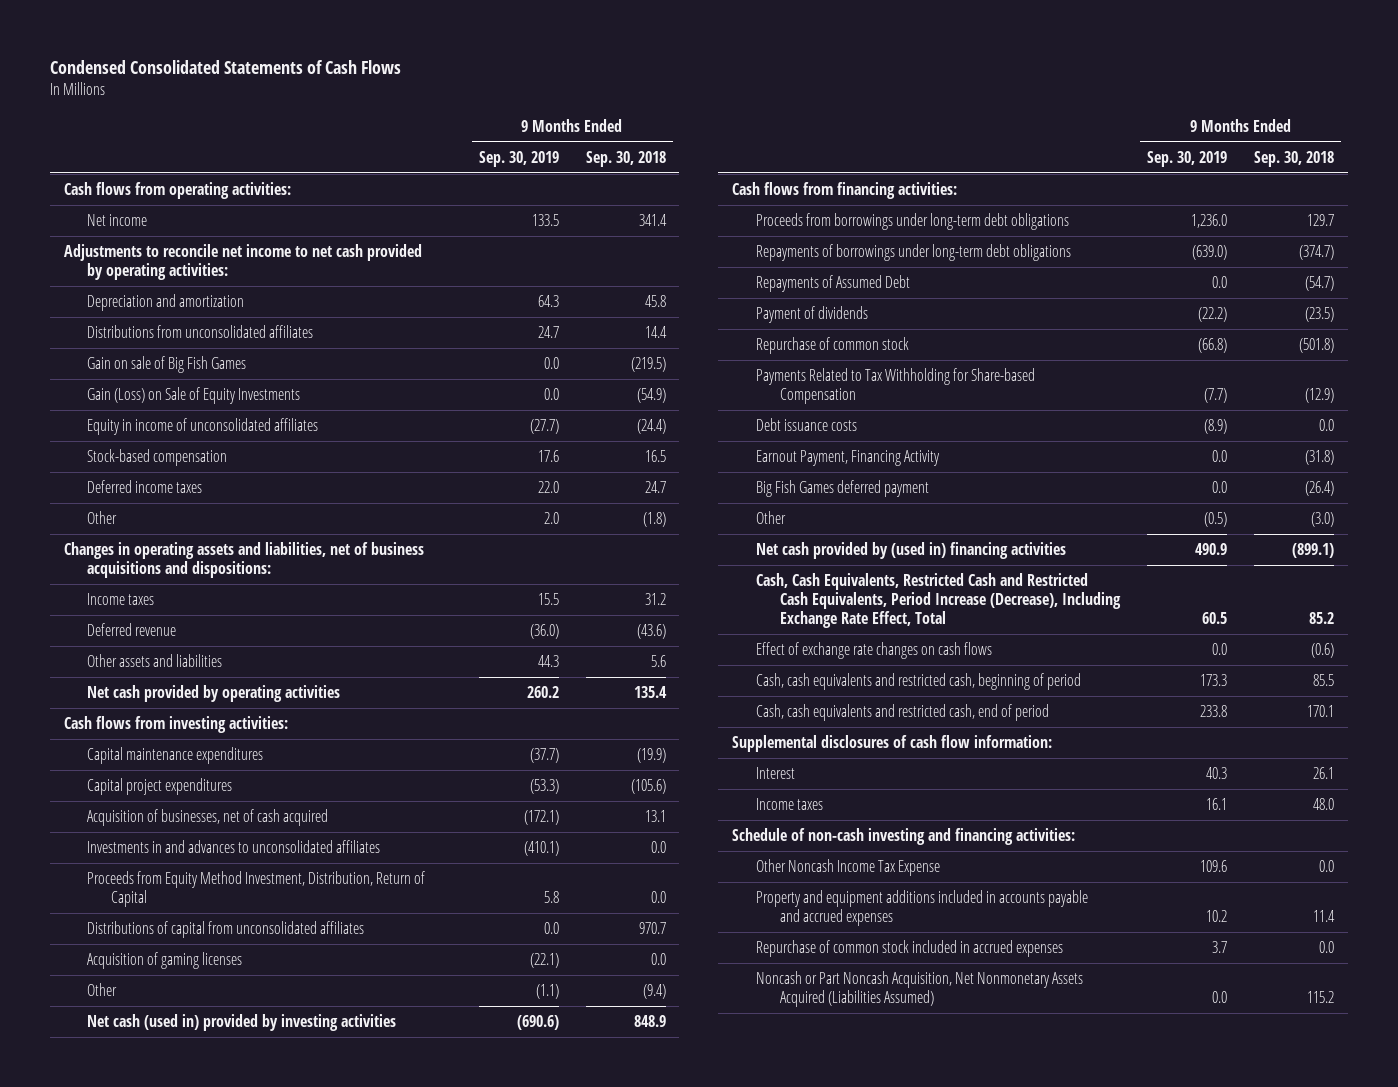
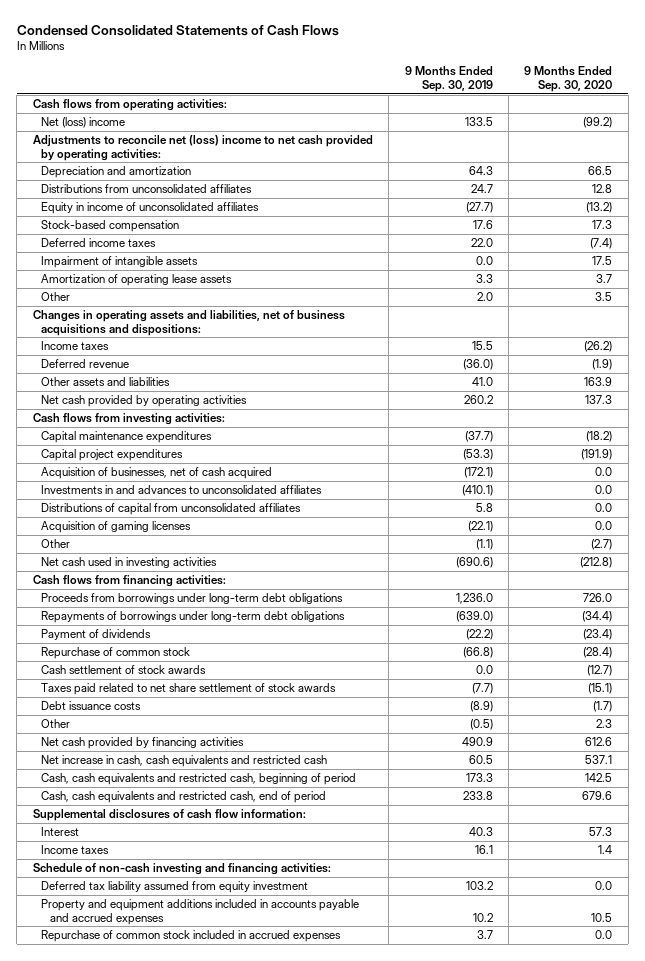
- | 9 Months Ended Sep. 30, 2019 | 9 Months Ended Sep. 30, 2018
+ | 9 Months Ended Sep. 30, 2019 | 9 Months Ended Sep. 30, 2020
- Net income | 133.5 | 341.4
- Adjustments to reconcile net income to net cash provided by operating activities:
+ Net (loss) income | 133.5 | (99.2)
+ Adjustments to reconcile net (loss) income to net cash provided by operating activities:
- Gain on sale of Big Fish Games | 0.0 | (219.5)
- Gain (Loss) on Sale of Equity Investments | 0.0 | (54.9)
+ Impairment of intangible assets | 0.0 | 17.5
+ Amortization of operating lease assets | 3.3 | 3.7
- Other assets and liabilities | 44.3 | 5.6
+ Other assets and liabilities | 41.0 | 163.9
- Proceeds from Equity Method Investment, Distribution, Return of Capital | 5.8 | 0.0
- Distributions of capital from unconsolidated affiliates | 0.0 | 970.7
+ Distributions of capital from unconsolidated affiliates | 5.8 | 0.0
- Net cash (used in) provided by investing activities | (690.6) | 848.9
+ Net cash used in investing activities | (690.6) | (212.8)
- Repayments of Assumed Debt | 0.0 | (54.7)
- Payments Related to Tax Withholding for Share-based Compensation | (7.7) | (12.9)
+ Cash settlement of stock awards | 0.0 | (12.7)
+ Taxes paid related to net share settlement of stock awards | (7.7) | (15.1)
- Earnout Payment, Financing Activity | 0.0 | (31.8)
- Big Fish Games deferred payment | 0.0 | (26.4)
- Net cash provided by (used in) financing activities | 490.9 | (899.1)
- Cash, Cash Equivalents, Restricted Cash and Restricted Cash Equivalents, Period Increase (Decrease), Including Exchange Rate Effect, Total | 60.5 | 85.2
- Effect of exchange rate changes on cash flows | 0.0 | (0.6)
+ Net cash provided by financing activities | 490.9 | 612.6
+ Net increase in cash, cash equivalents and restricted cash | 60.5 | 537.1
- Other Noncash Income Tax Expense | 109.6 | 0.0
+ Deferred tax liability assumed from equity investment | 103.2 | 0.0
- Noncash or Part Noncash Acquisition, Net Nonmonetary Assets Acquired (Liabilities Assumed) | 0.0 | 115.2

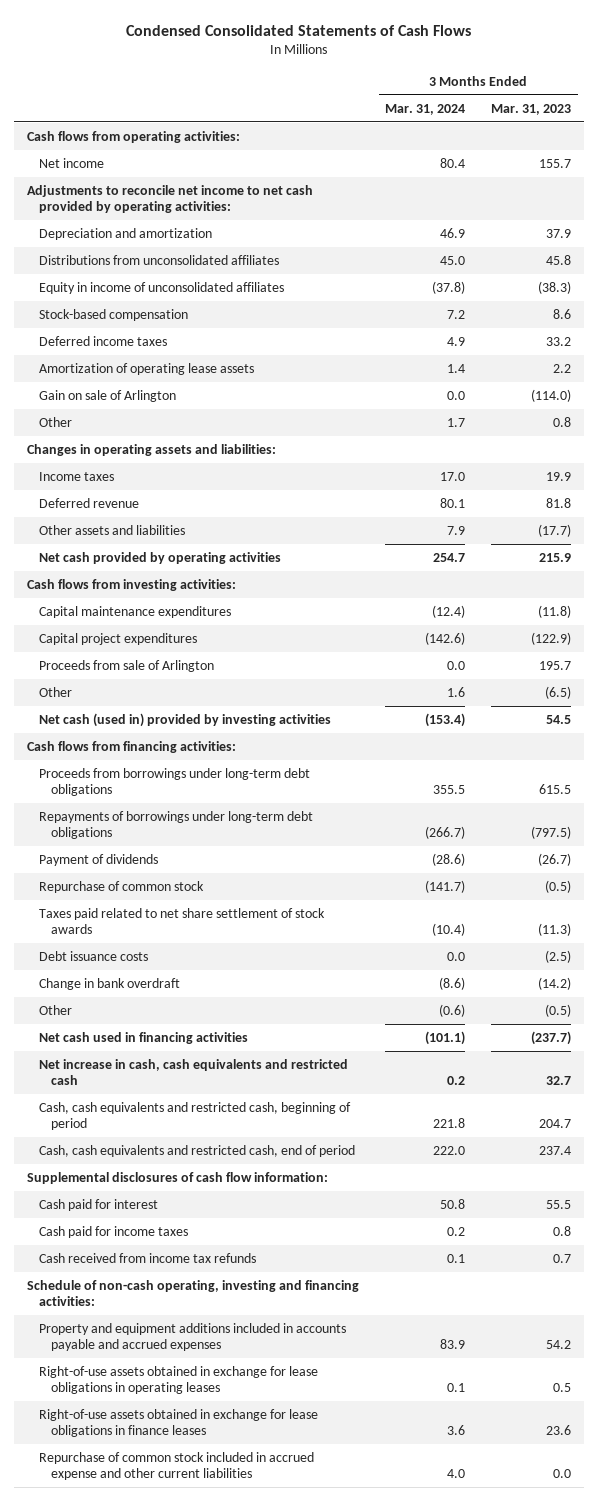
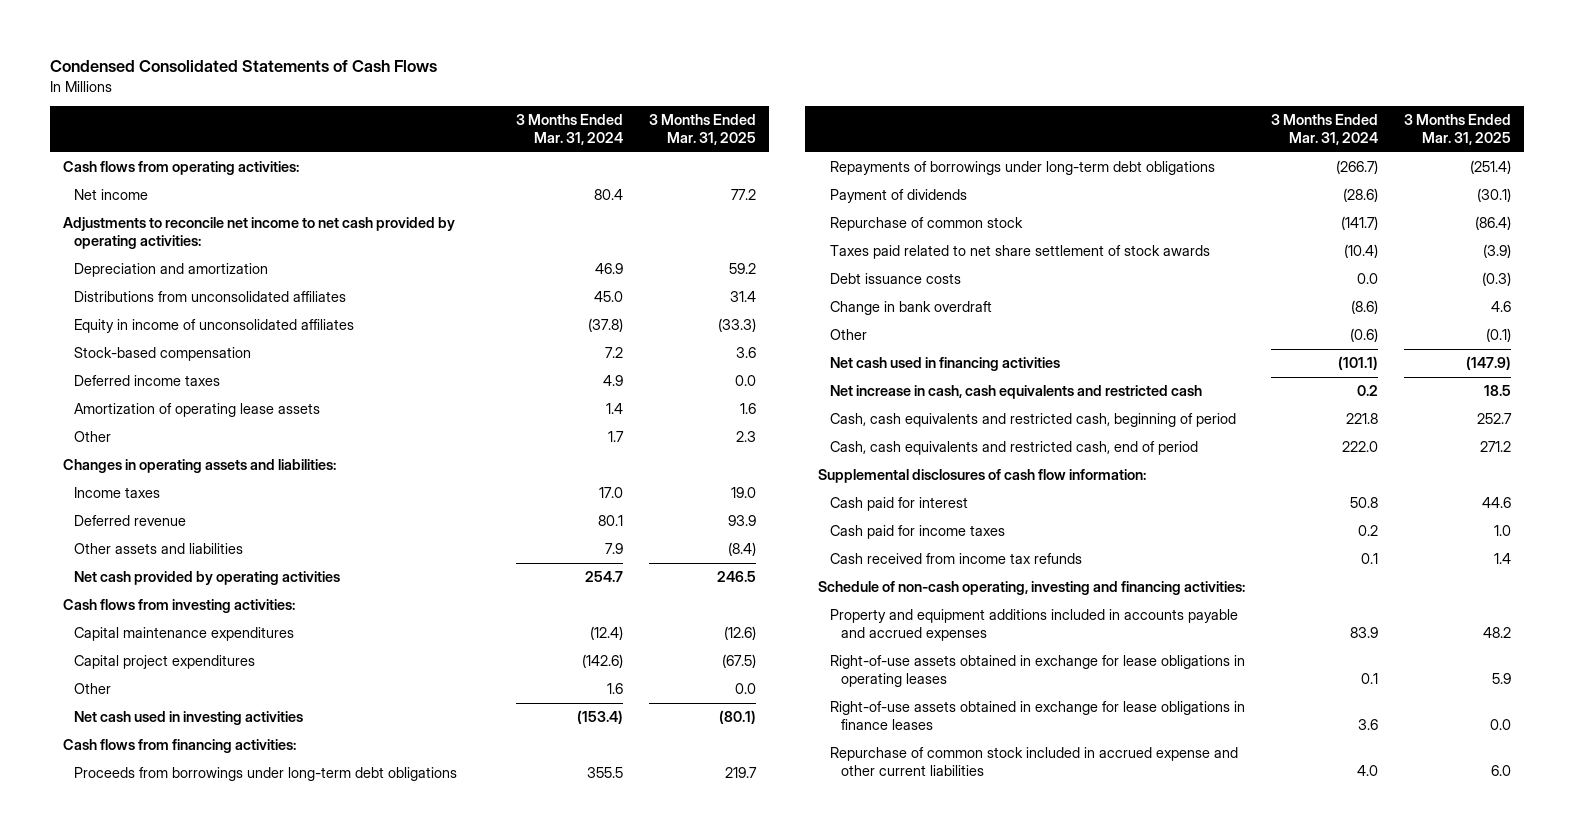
- | 3 Months Ended Mar. 31, 2024 | 3 Months Ended Mar. 31, 2023
+ | 3 Months Ended Mar. 31, 2024 | 3 Months Ended Mar. 31, 2025
- Gain on sale of Arlington | 0.0 | (114.0)
- Proceeds from sale of Arlington | 0.0 | 195.7
- Net cash (used in) provided by investing activities | (153.4) | 54.5
+ Net cash used in investing activities | (153.4) | (80.1)

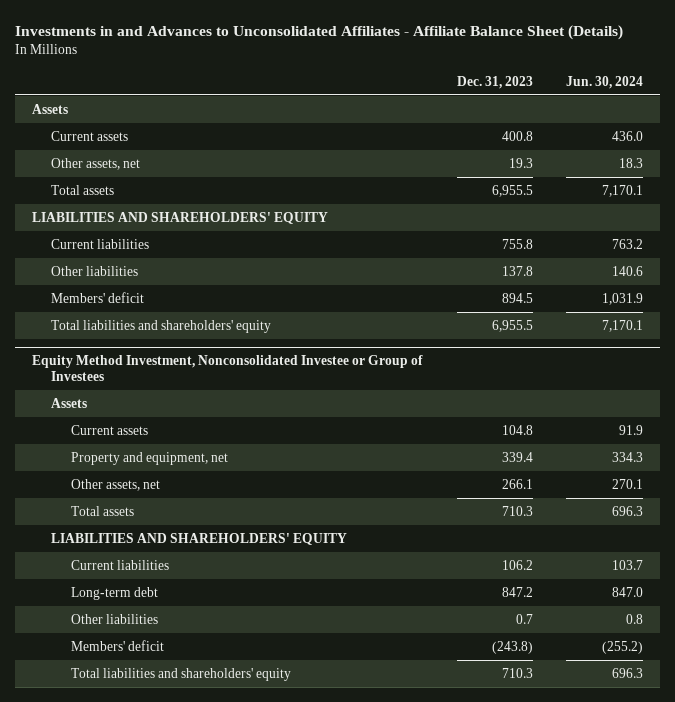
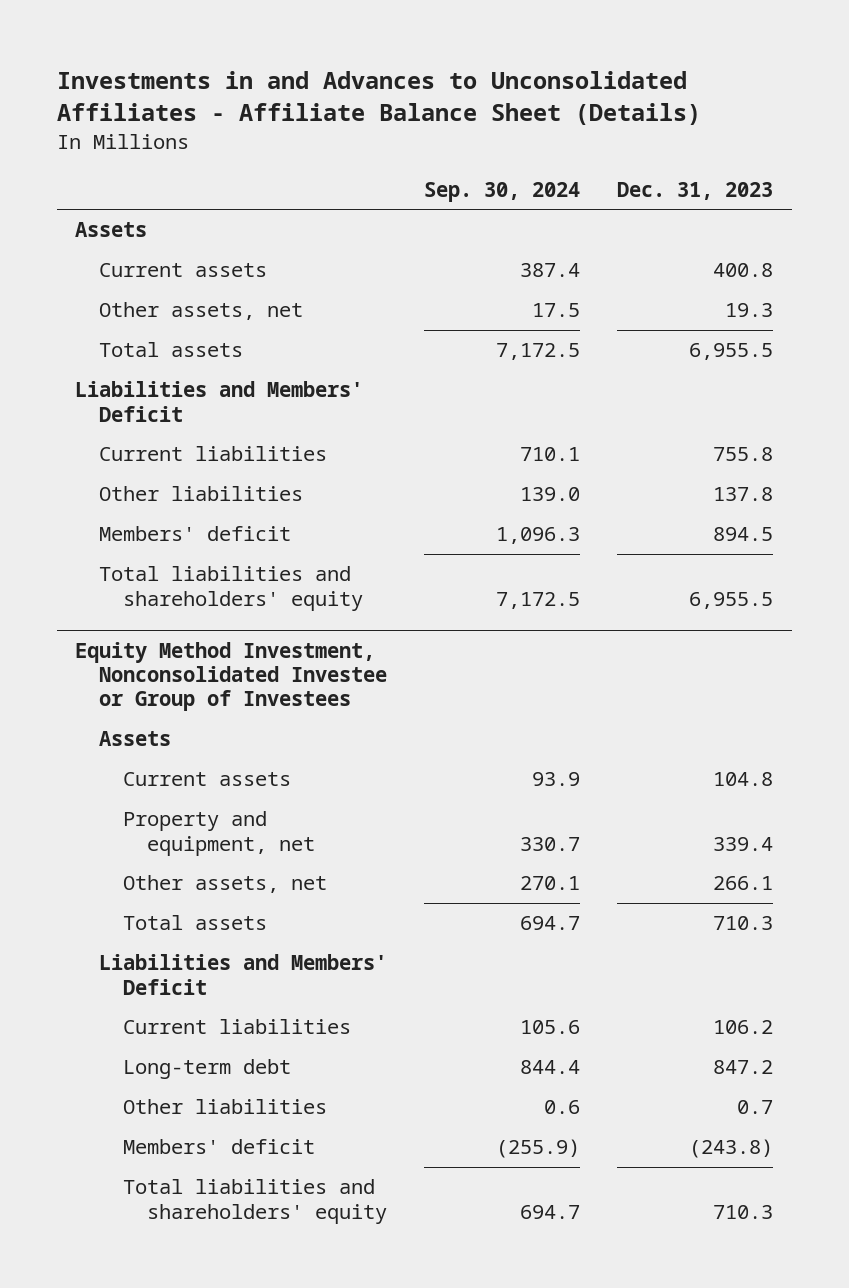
- | Dec. 31, 2023 | Jun. 30, 2024
+ | Sep. 30, 2024 | Dec. 31, 2023
- LIABILITIES AND SHAREHOLDERS' EQUITY
+ Liabilities and Members' Deficit
@ Equity Method Investment, Nonconsolidated Investee or Group of Investees
- LIABILITIES AND SHAREHOLDERS' EQUITY
+ Liabilities and Members' Deficit

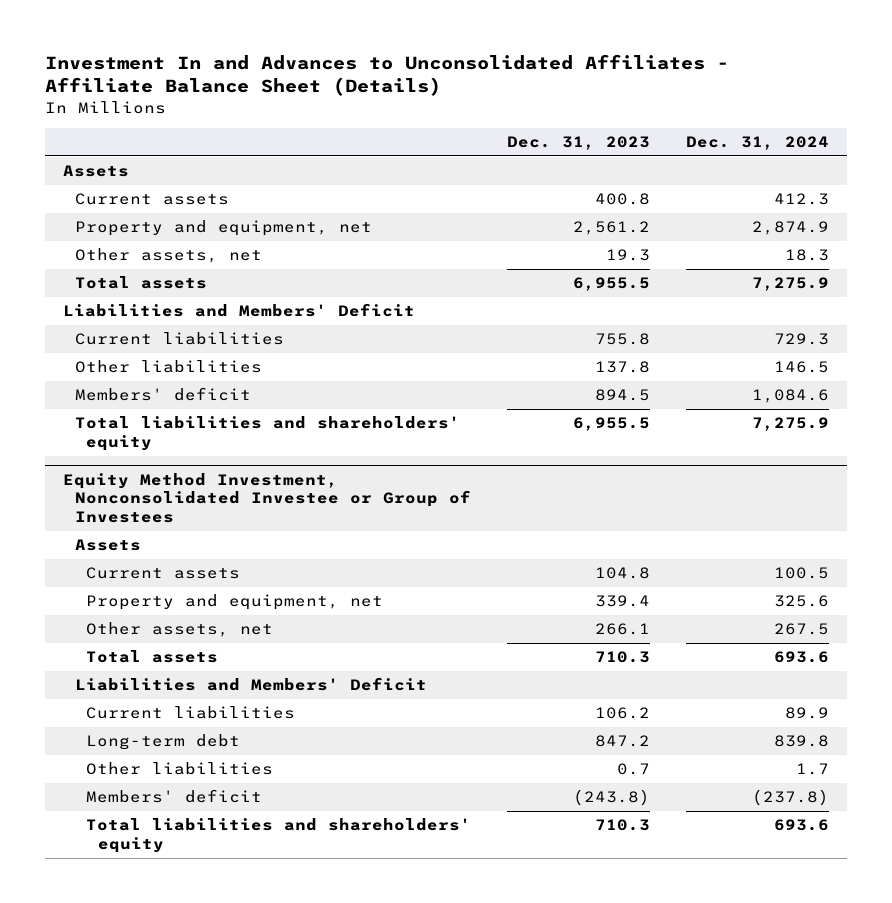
- Investments in and Advances to Unconsolidated Affiliates - Affiliate Balance Sheet (Details)
+ Investment In and Advances to Unconsolidated Affiliates - Affiliate Balance Sheet (Details)
- | Sep. 30, 2024 | Dec. 31, 2023
+ | Dec. 31, 2023 | Dec. 31, 2024
+ Property and equipment, net | 2,561.2 | 2,874.9

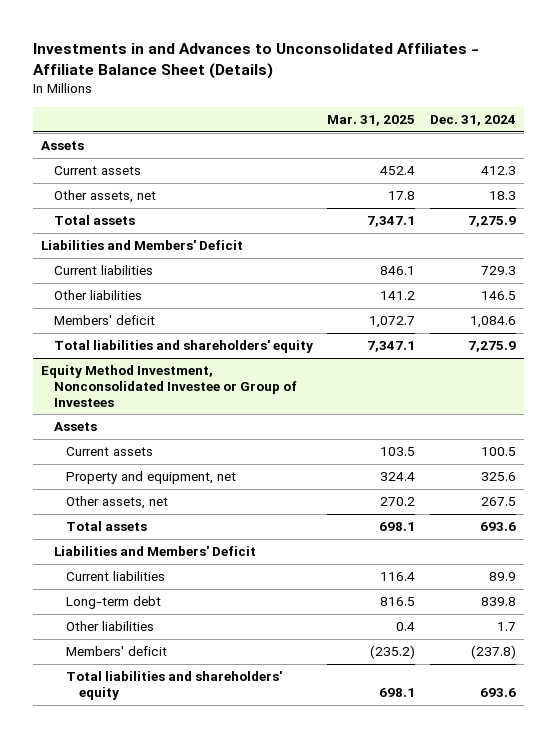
- Investment In and Advances to Unconsolidated Affiliates - Affiliate Balance Sheet (Details)
+ Investments in and Advances to Unconsolidated Affiliates - Affiliate Balance Sheet (Details)
- | Dec. 31, 2023 | Dec. 31, 2024
+ | Mar. 31, 2025 | Dec. 31, 2024
- Property and equipment, net | 2,561.2 | 2,874.9

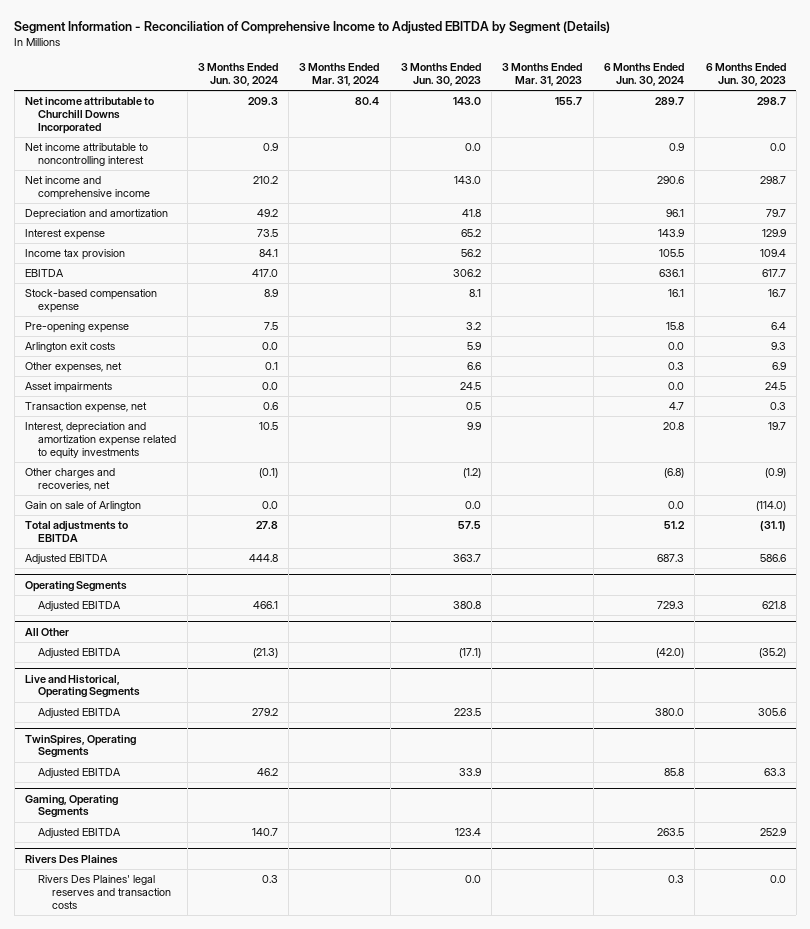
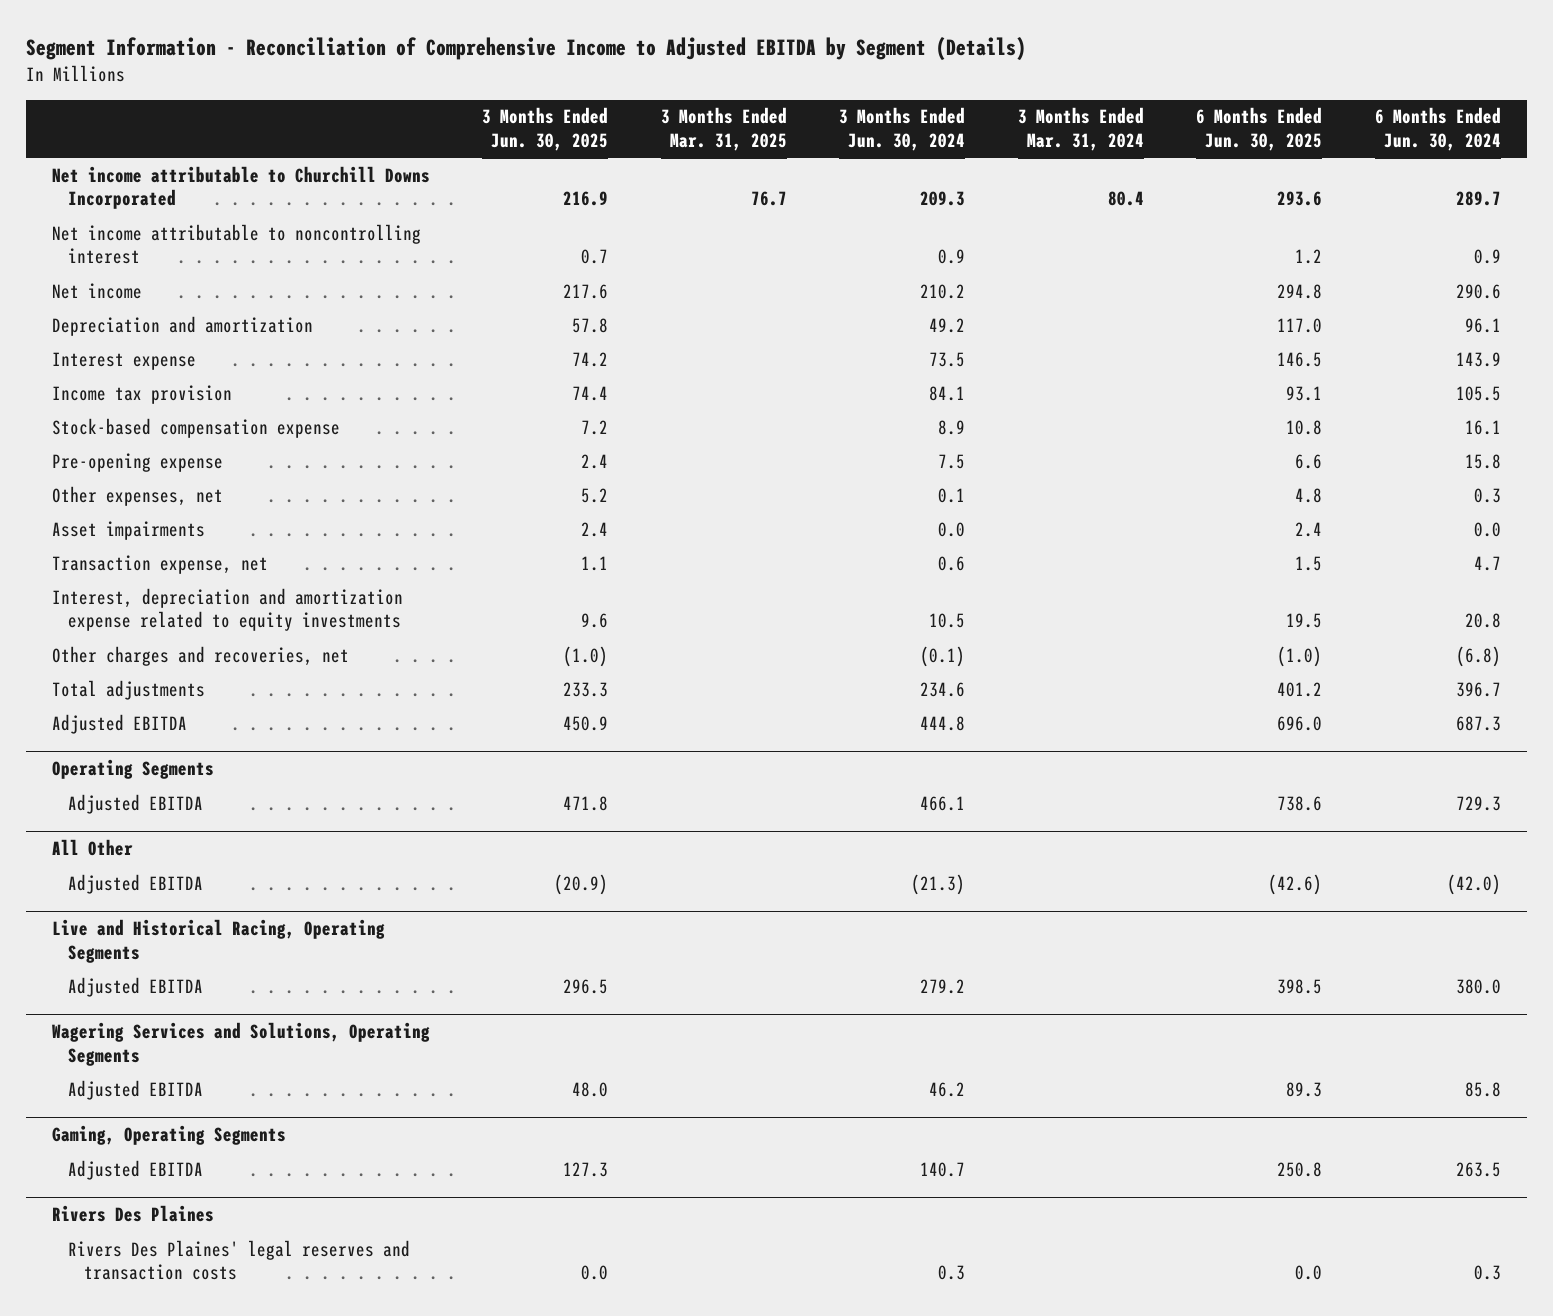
- | 3 Months Ended Jun. 30, 2024 | 3 Months Ended Mar. 31, 2024 | 3 Months Ended Jun. 30, 2023 | 3 Months Ended Mar. 31, 2023 | 6 Months Ended Jun. 30, 2024 | 6 Months Ended Jun. 30, 2023
+ | 3 Months Ended Jun. 30, 2025 | 3 Months Ended Mar. 31, 2025 | 3 Months Ended Jun. 30, 2024 | 3 Months Ended Mar. 31, 2024 | 6 Months Ended Jun. 30, 2025 | 6 Months Ended Jun. 30, 2024
- Net income and comprehensive income | 210.2 | | 143.0 | | 290.6 | 298.7
+ Net income | 217.6 | | 210.2 | | 294.8 | 290.6
- EBITDA | 417.0 | | 306.2 | | 636.1 | 617.7
- Arlington exit costs | 0.0 | | 5.9 | | 0.0 | 9.3
- Gain on sale of Arlington | 0.0 | | 0.0 | | 0.0 | (114.0)
- Total adjustments to EBITDA | 27.8 | | 57.5 | | 51.2 | (31.1)
+ Total adjustments | 233.3 | | 234.6 | | 401.2 | 396.7
- Live and Historical, Operating Segments
+ Live and Historical Racing, Operating Segments
- TwinSpires, Operating Segments
+ Wagering Services and Solutions, Operating Segments

